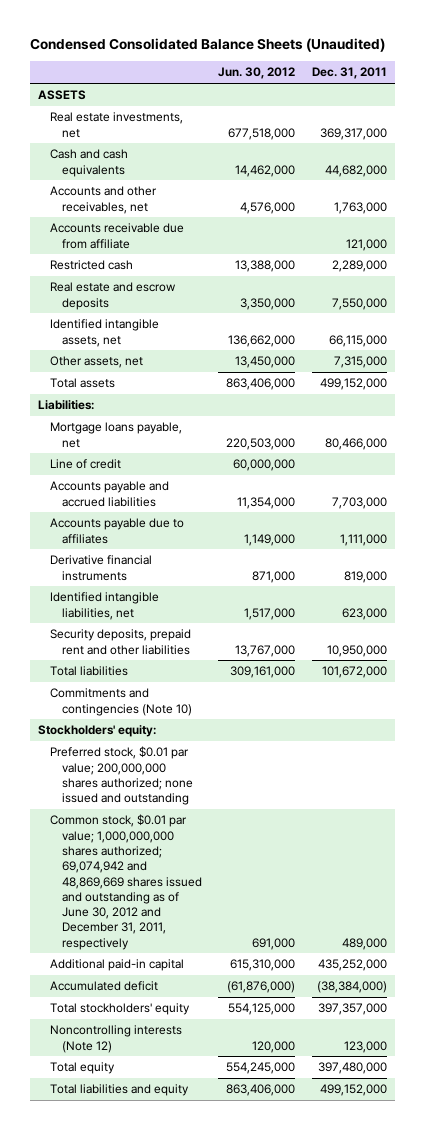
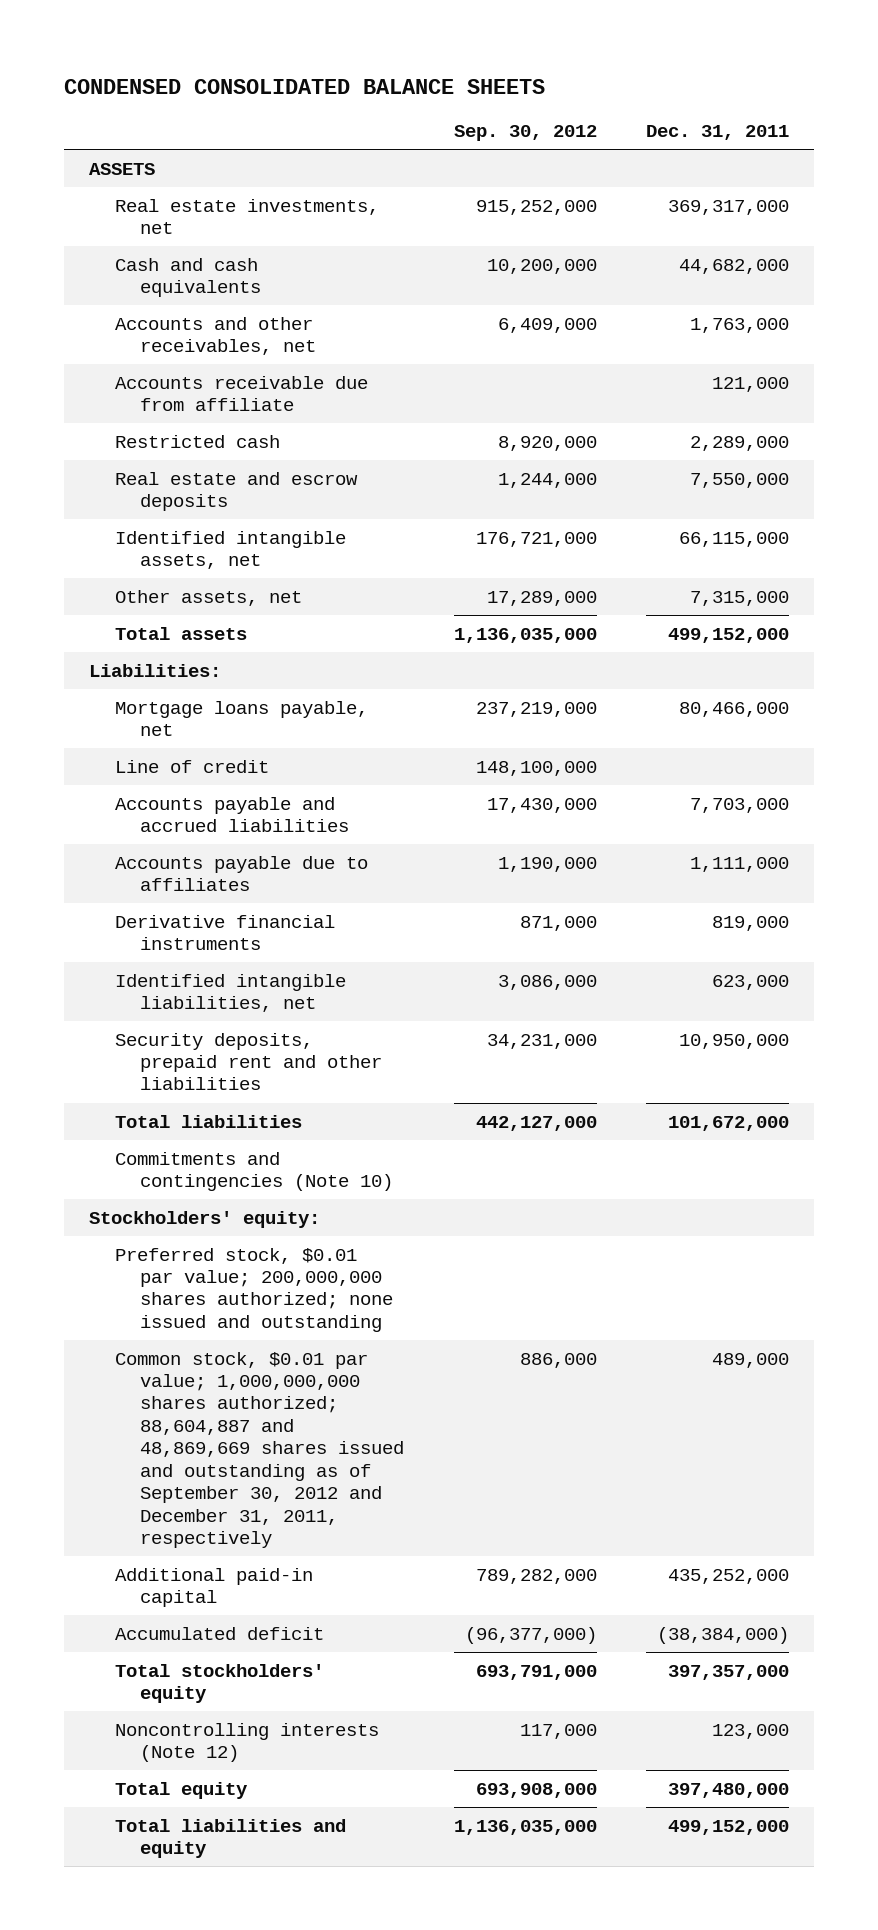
- Condensed Consolidated Balance Sheets (Unaudited)
+ CONDENSED CONSOLIDATED BALANCE SHEETS
- | Jun. 30, 2012 | Dec. 31, 2011
+ | Sep. 30, 2012 | Dec. 31, 2011
- Common stock, $0.01 par value; 1,000,000,000 shares authorized; 69,074,942 and 48,869,669 shares issued and outstanding as of June 30, 2012 and December 31, 2011, respectively | 691,000 | 489,000
+ Common stock, $0.01 par value; 1,000,000,000 shares authorized; 88,604,887 and 48,869,669 shares issued and outstanding as of September 30, 2012 and December 31, 2011, respectively | 886,000 | 489,000

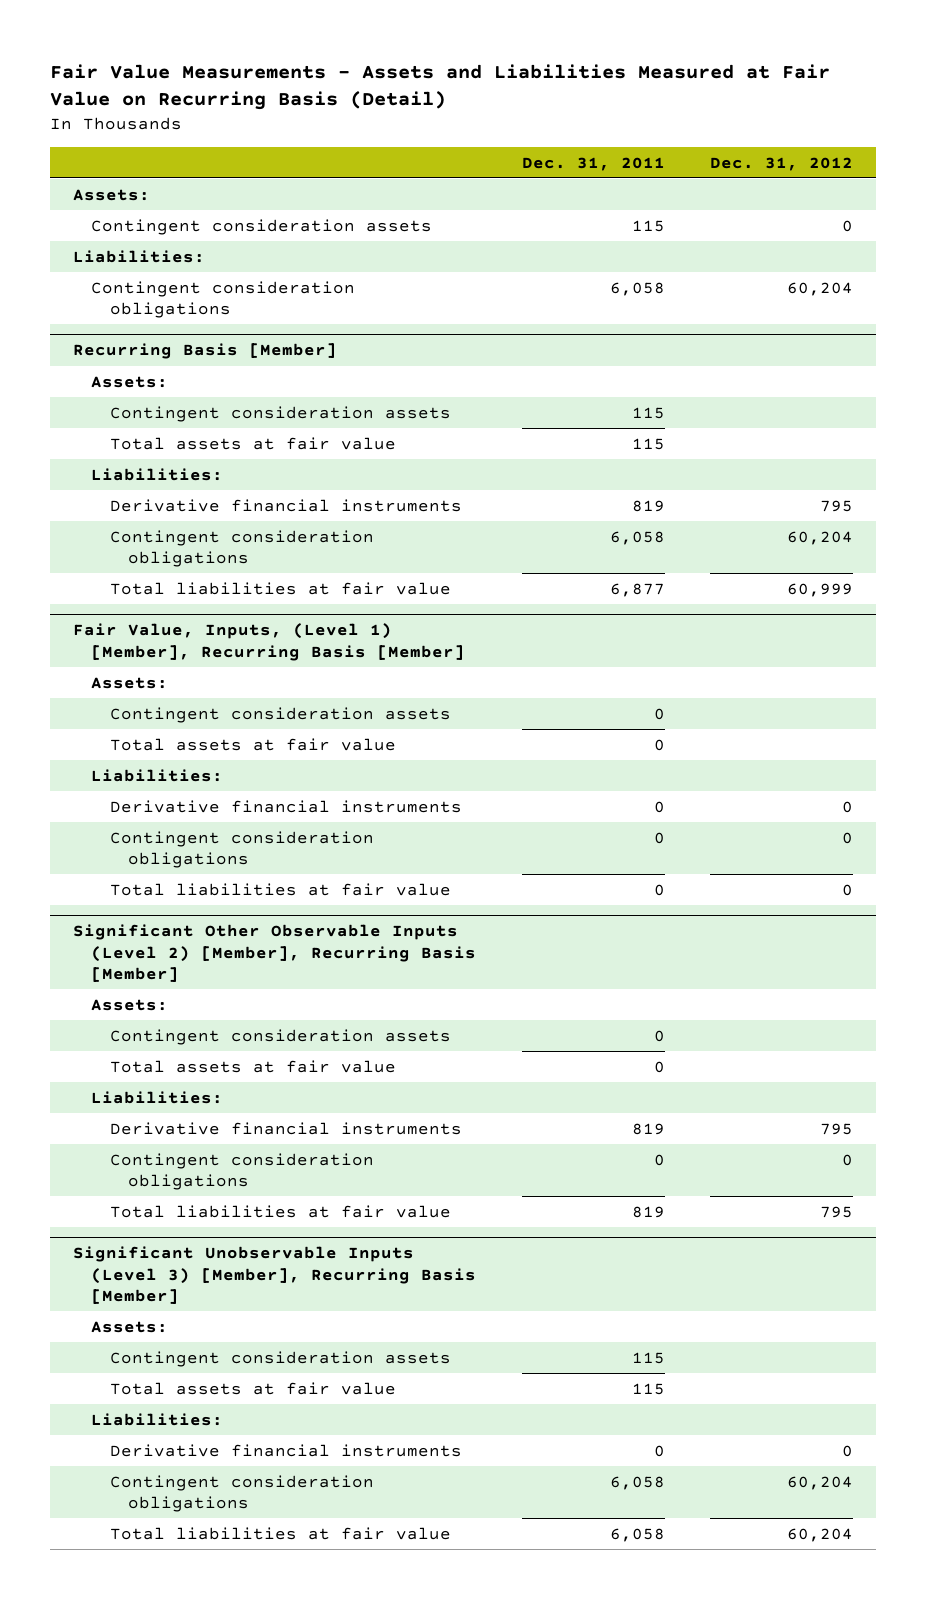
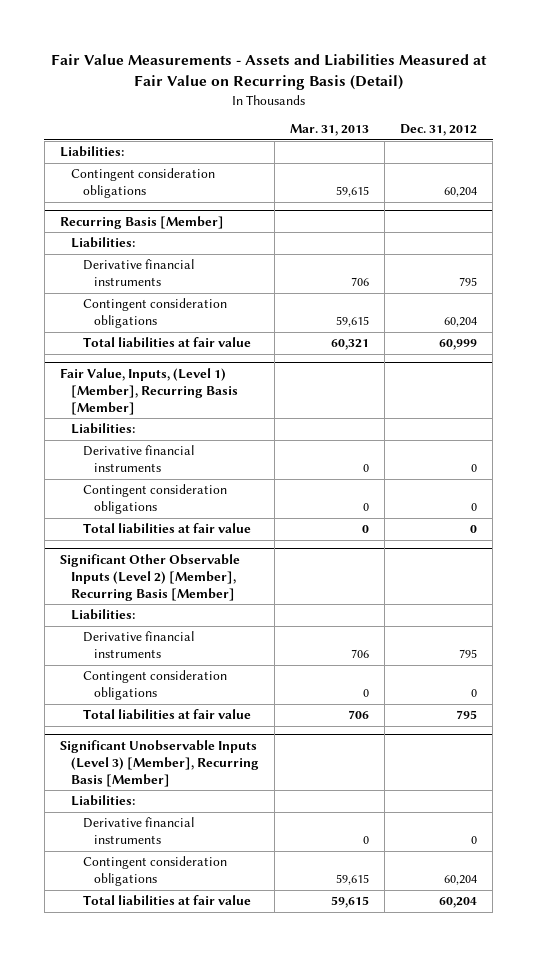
- | Dec. 31, 2011 | Dec. 31, 2012
+ | Mar. 31, 2013 | Dec. 31, 2012
- Assets:
- Contingent consideration assets | 115 | 0
@ Recurring Basis [Member]
- Assets:
- Contingent consideration assets | 115 |
- Total assets at fair value | 115 |
@ Fair Value, Inputs, (Level 1) [Member], Recurring Basis [Member]
- Assets:
- Contingent consideration assets | 0 |
- Total assets at fair value | 0 |
@ Significant Other Observable Inputs (Level 2) [Member], Recurring Basis [Member]
- Assets:
- Contingent consideration assets | 0 |
- Total assets at fair value | 0 |
@ Significant Unobservable Inputs (Level 3) [Member], Recurring Basis [Member]
- Assets:
- Contingent consideration assets | 115 |
- Total assets at fair value | 115 |

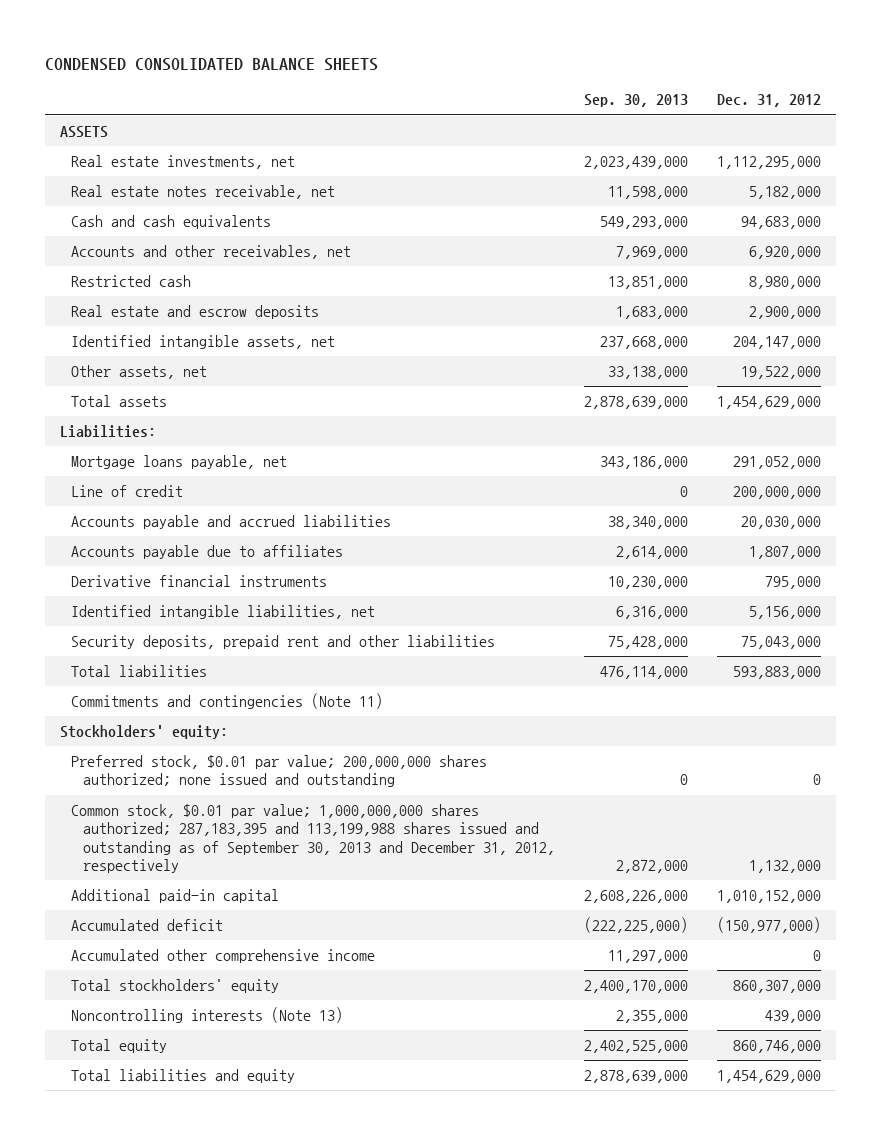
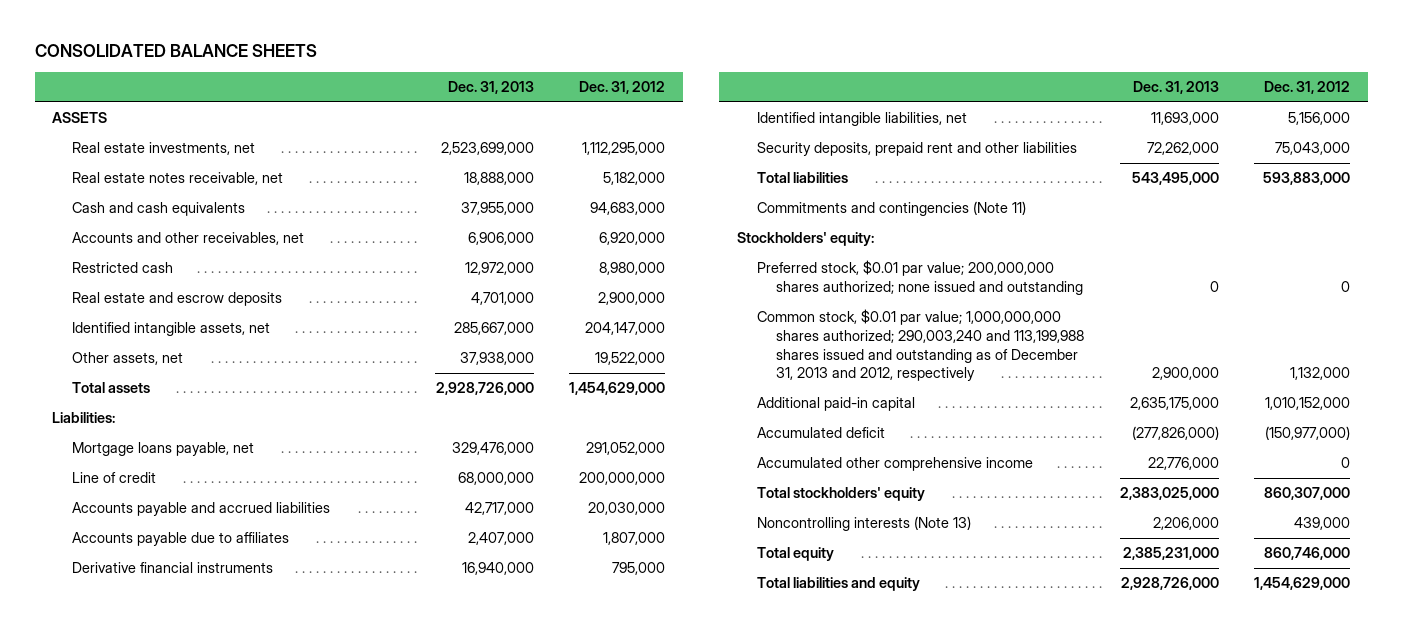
- CONDENSED CONSOLIDATED BALANCE SHEETS
+ CONSOLIDATED BALANCE SHEETS
- | Sep. 30, 2013 | Dec. 31, 2012
+ | Dec. 31, 2013 | Dec. 31, 2012
- Common stock, $0.01 par value; 1,000,000,000 shares authorized; 287,183,395 and 113,199,988 shares issued and outstanding as of September 30, 2013 and December 31, 2012, respectively | 2,872,000 | 1,132,000
+ Common stock, $0.01 par value; 1,000,000,000 shares authorized; 290,003,240 and 113,199,988 shares issued and outstanding as of December 31, 2013 and 2012, respectively | 2,900,000 | 1,132,000

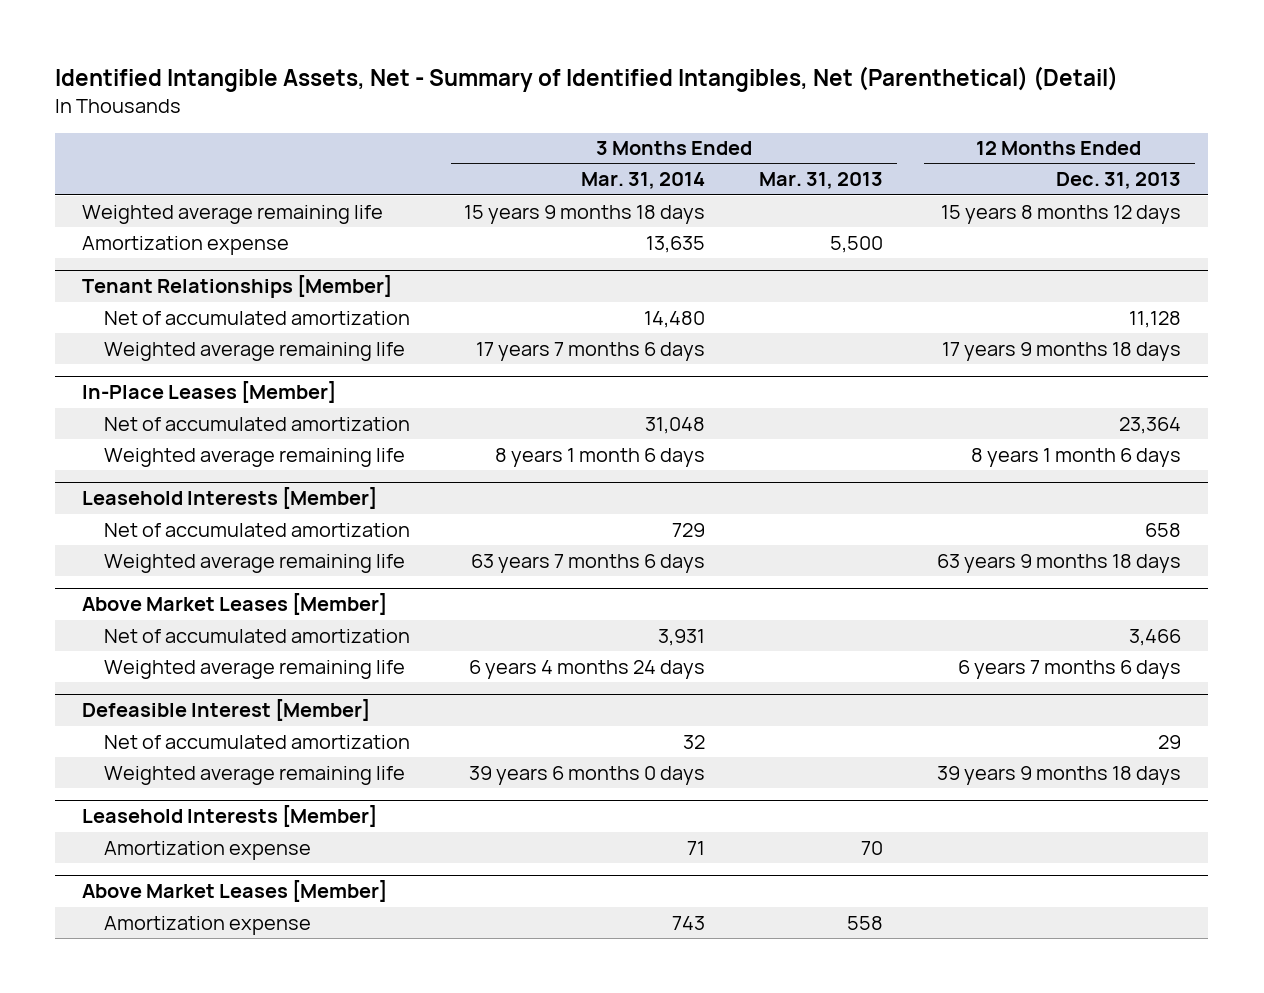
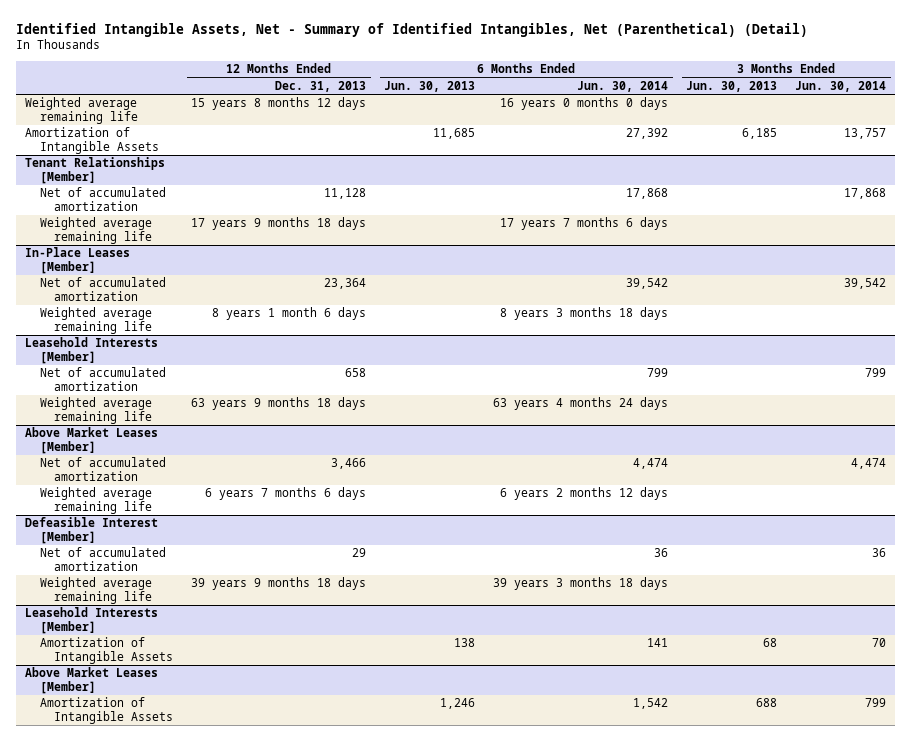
- | 3 Months Ended Mar. 31, 2014 | 3 Months Ended Mar. 31, 2013 | 12 Months Ended Dec. 31, 2013
+ | 12 Months Ended Dec. 31, 2013 | 6 Months Ended Jun. 30, 2013 | 6 Months Ended Jun. 30, 2014 | 3 Months Ended Jun. 30, 2013 | 3 Months Ended Jun. 30, 2014
- Amortization expense | 13,635 | 5,500 |
+ Amortization of Intangible Assets | | 11,685 | 27,392 | 6,185 | 13,757
@ Leasehold Interests [Member]
- Amortization expense | 71 | 70 |
+ Amortization of Intangible Assets | | 138 | 141 | 68 | 70
@ Above Market Leases [Member]
- Amortization expense | 743 | 558 |
+ Amortization of Intangible Assets | | 1,246 | 1,542 | 688 | 799

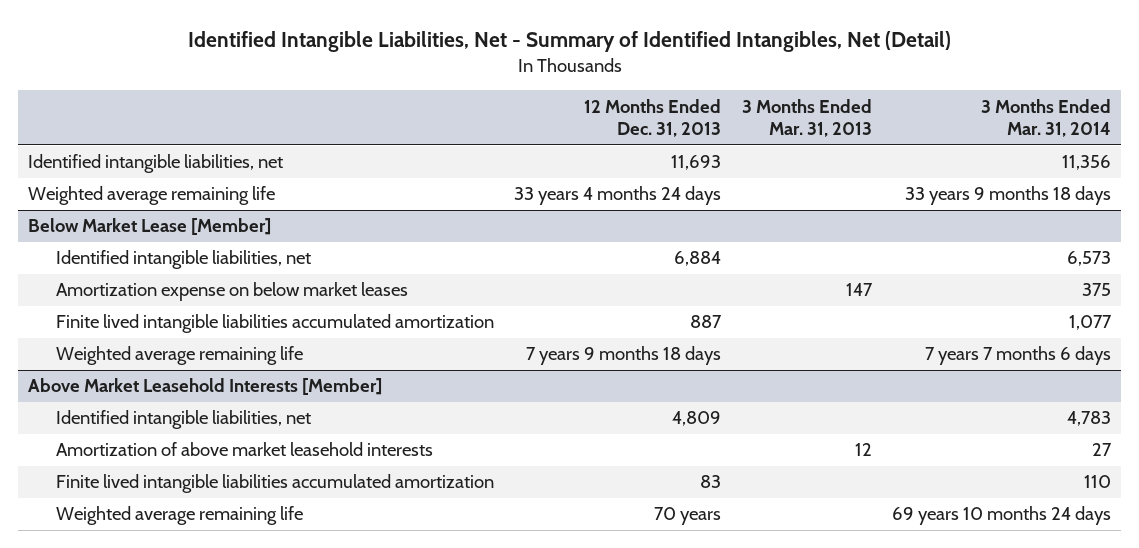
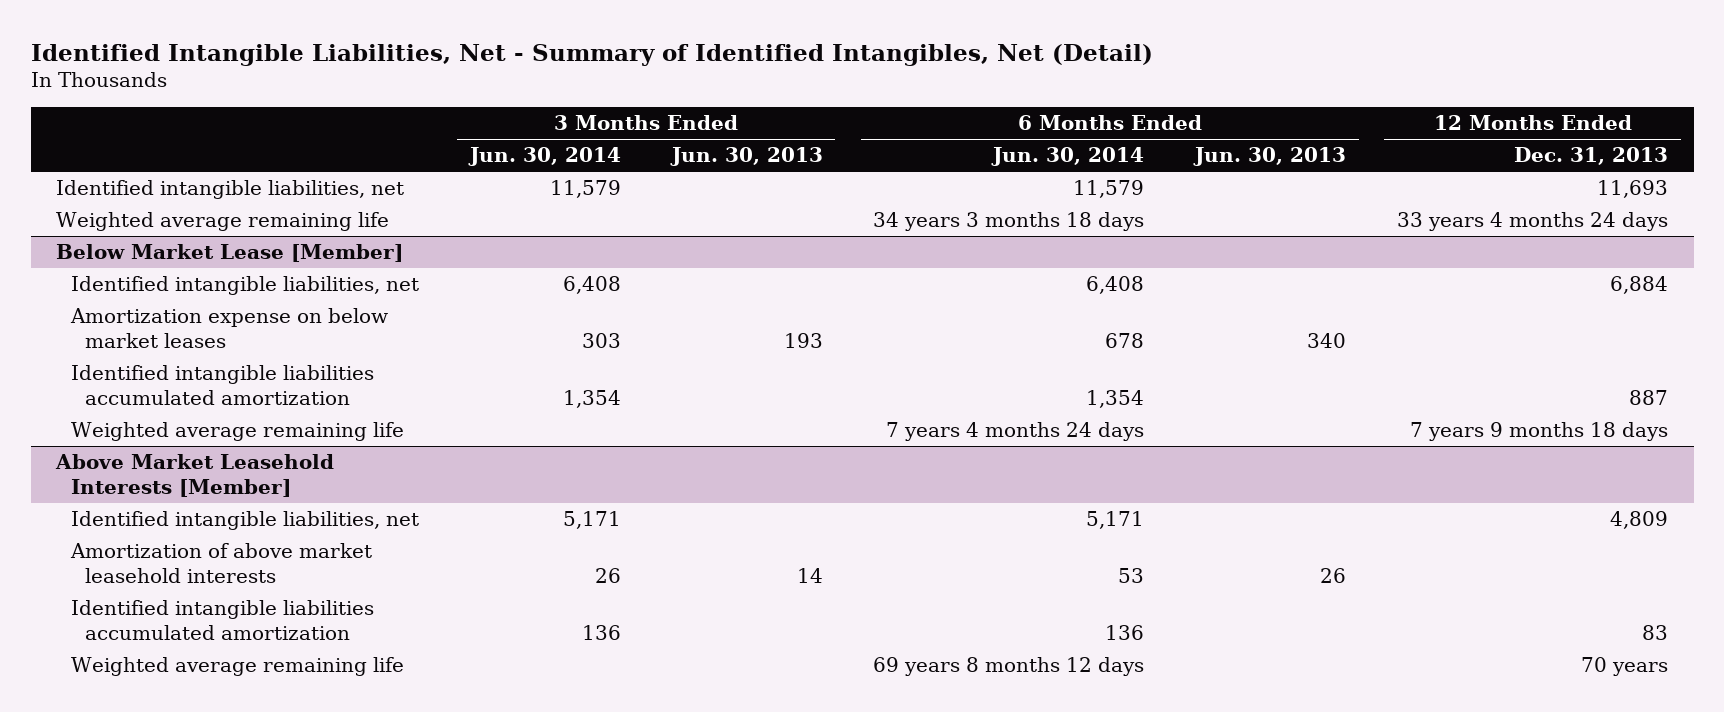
- | 12 Months Ended Dec. 31, 2013 | 3 Months Ended Mar. 31, 2013 | 3 Months Ended Mar. 31, 2014
+ | 3 Months Ended Jun. 30, 2014 | 3 Months Ended Jun. 30, 2013 | 6 Months Ended Jun. 30, 2014 | 6 Months Ended Jun. 30, 2013 | 12 Months Ended Dec. 31, 2013
@ Below Market Lease [Member]
- Finite lived intangible liabilities accumulated amortization | 887 | | 1,077
+ Identified intangible liabilities accumulated amortization | 1,354 | | 1,354 | | 887
@ Above Market Leasehold Interests [Member]
- Finite lived intangible liabilities accumulated amortization | 83 | | 110
+ Identified intangible liabilities accumulated amortization | 136 | | 136 | | 83

